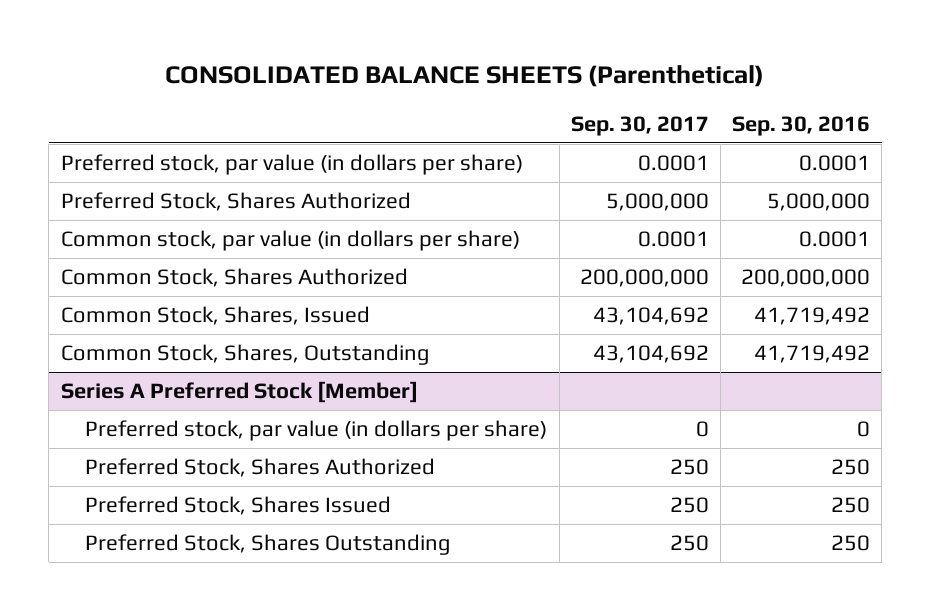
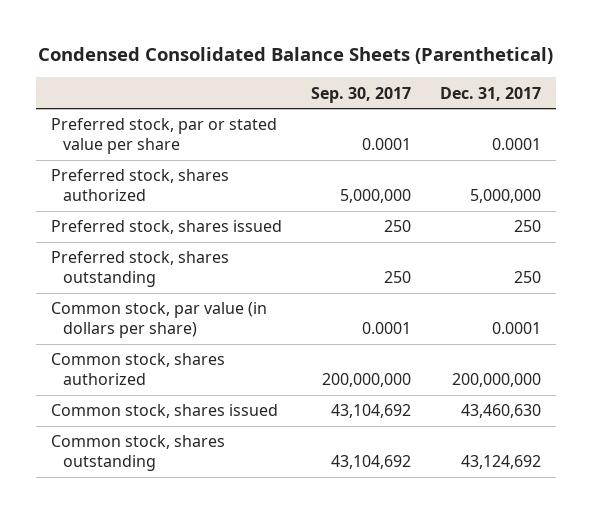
- CONSOLIDATED BALANCE SHEETS (Parenthetical)
+ Condensed Consolidated Balance Sheets (Parenthetical)
- | Sep. 30, 2017 | Sep. 30, 2016
+ | Sep. 30, 2017 | Dec. 31, 2017
- Preferred stock, par value (in dollars per share) | 0.0001 | 0.0001
- Preferred Stock, Shares Authorized | 5,000,000 | 5,000,000
+ Preferred stock, par or stated value per share | 0.0001 | 0.0001
+ Preferred stock, shares authorized | 5,000,000 | 5,000,000
+ Preferred stock, shares issued | 250 | 250
+ Preferred stock, shares outstanding | 250 | 250
- Common Stock, Shares Authorized | 200,000,000 | 200,000,000
- Common Stock, Shares, Issued | 43,104,692 | 41,719,492
- Common Stock, Shares, Outstanding | 43,104,692 | 41,719,492
- Series A Preferred Stock [Member]
- Preferred stock, par value (in dollars per share) | 0 | 0
- Preferred Stock, Shares Authorized | 250 | 250
- Preferred Stock, Shares Issued | 250 | 250
- Preferred Stock, Shares Outstanding | 250 | 250
+ Common stock, shares authorized | 200,000,000 | 200,000,000
+ Common stock, shares issued | 43,104,692 | 43,460,630
+ Common stock, shares outstanding | 43,104,692 | 43,124,692

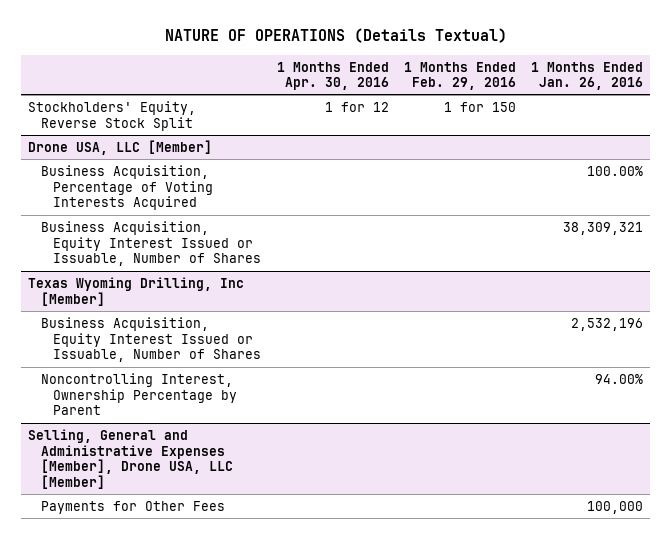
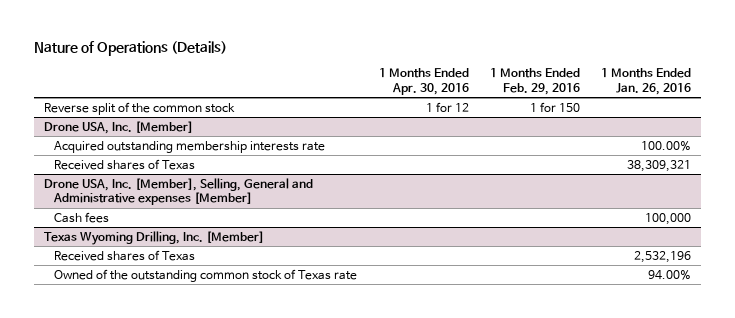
- NATURE OF OPERATIONS (Details Textual)
+ Nature of Operations (Details)
- Stockholders' Equity, Reverse Stock Split | 1 for 12 | 1 for 150 |
- Drone USA, LLC [Member]
- Business Acquisition, Percentage of Voting Interests Acquired | | | 100.00%
- Business Acquisition, Equity Interest Issued or Issuable, Number of Shares | | | 38,309,321
- Texas Wyoming Drilling, Inc [Member]
- Business Acquisition, Equity Interest Issued or Issuable, Number of Shares | | | 2,532,196
- Noncontrolling Interest, Ownership Percentage by Parent | | | 94.00%
- Selling, General and Administrative Expenses [Member], Drone USA, LLC [Member]
- Payments for Other Fees | | | 100,000
+ Reverse split of the common stock | 1 for 12 | 1 for 150 |
+ Drone USA, Inc. [Member]
+ Acquired outstanding membership interests rate | | | 100.00%
+ Received shares of Texas | | | 38,309,321
+ Drone USA, Inc. [Member], Selling, General and Administrative expenses [Member]
+ Cash fees | | | 100,000
+ Texas Wyoming Drilling, Inc. [Member]
+ Received shares of Texas | | | 2,532,196
+ Owned of the outstanding common stock of Texas rate | | | 94.00%

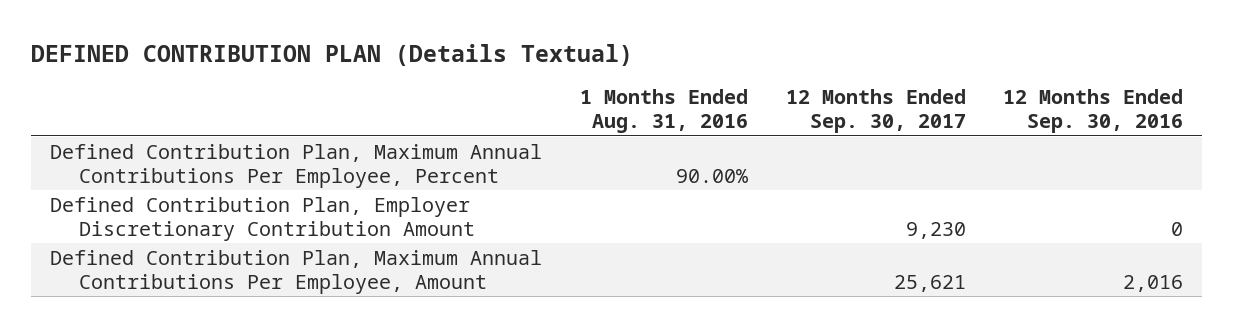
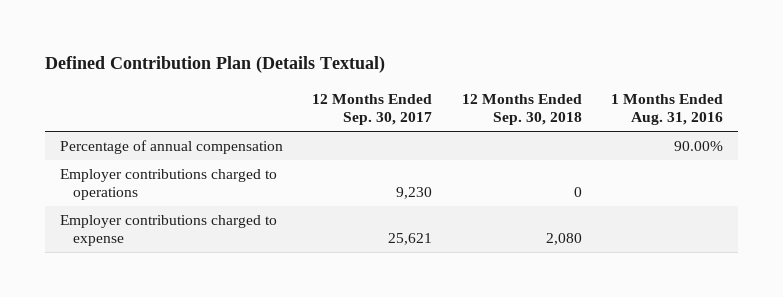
- DEFINED CONTRIBUTION PLAN (Details Textual)
+ Defined Contribution Plan (Details Textual)
- | 1 Months Ended Aug. 31, 2016 | 12 Months Ended Sep. 30, 2017 | 12 Months Ended Sep. 30, 2016
+ | 12 Months Ended Sep. 30, 2017 | 12 Months Ended Sep. 30, 2018 | 1 Months Ended Aug. 31, 2016
- Defined Contribution Plan, Maximum Annual Contributions Per Employee, Percent | 90.00% | |
- Defined Contribution Plan, Employer Discretionary Contribution Amount | | 9,230 | 0
- Defined Contribution Plan, Maximum Annual Contributions Per Employee, Amount | | 25,621 | 2,016
+ Percentage of annual compensation | | | 90.00%
+ Employer contributions charged to operations | 9,230 | 0 |
+ Employer contributions charged to expense | 25,621 | 2,080 |

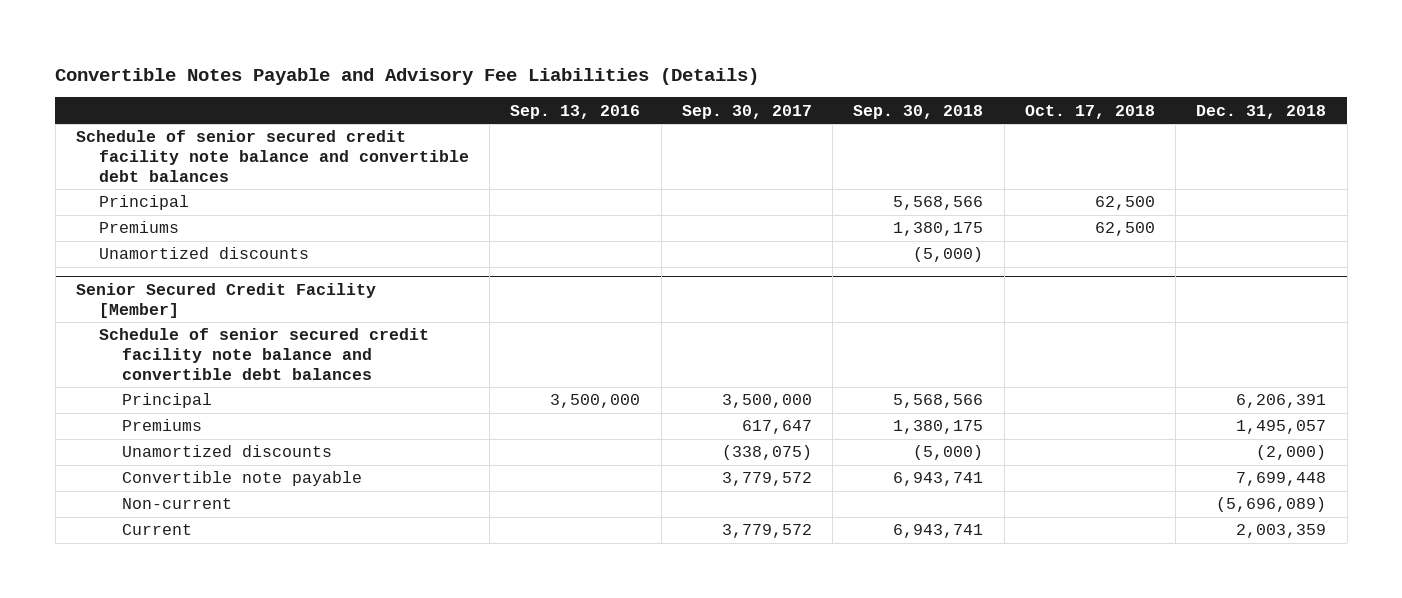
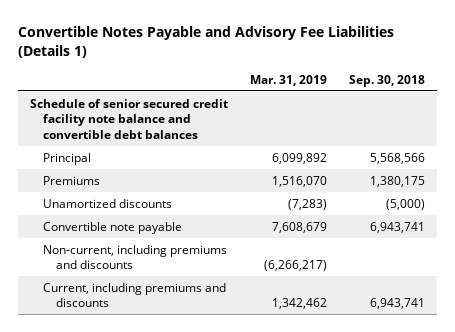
- Convertible Notes Payable and Advisory Fee Liabilities (Details)
+ Convertible Notes Payable and Advisory Fee Liabilities (Details 1)
- | Sep. 13, 2016 | Sep. 30, 2017 | Sep. 30, 2018 | Oct. 17, 2018 | Dec. 31, 2018
+ | Mar. 31, 2019 | Sep. 30, 2018
- Senior Secured Credit Facility [Member]
- Schedule of senior secured credit facility note balance and convertible debt balances
- Principal | 3,500,000 | 3,500,000 | 5,568,566 | | 6,206,391
- Premiums | | 617,647 | 1,380,175 | | 1,495,057
- Unamortized discounts | | (338,075) | (5,000) | | (2,000)
- Non-current | | | | | (5,696,089)
- Current | | 3,779,572 | 6,943,741 | | 2,003,359
+ Non-current, including premiums and discounts | (6,266,217) |
+ Current, including premiums and discounts | 1,342,462 | 6,943,741

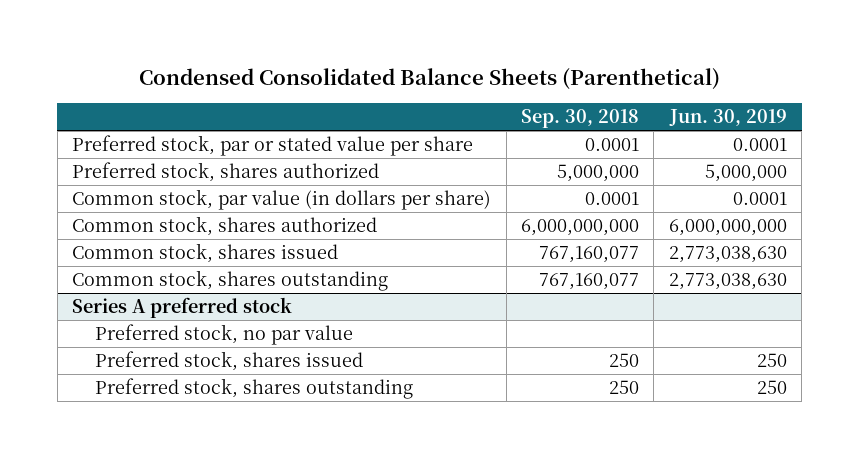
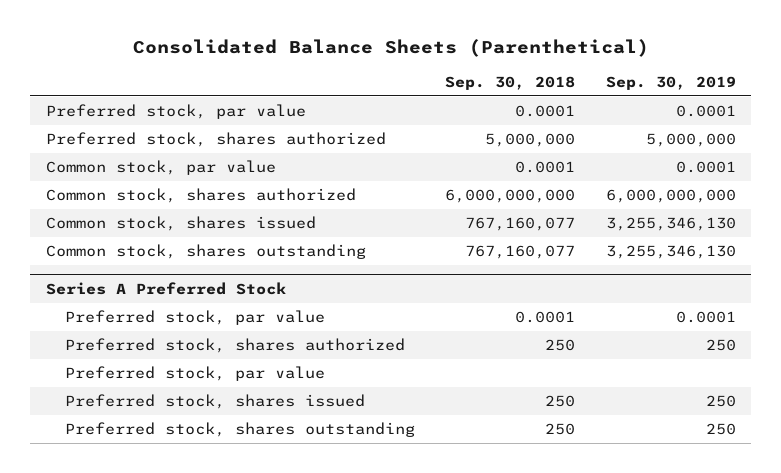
- Condensed Consolidated Balance Sheets (Parenthetical)
+ Consolidated Balance Sheets (Parenthetical)
- | Sep. 30, 2018 | Jun. 30, 2019
+ | Sep. 30, 2018 | Sep. 30, 2019
- Preferred stock, par or stated value per share | 0.0001 | 0.0001
+ Preferred stock, par value | 0.0001 | 0.0001
- Common stock, par value (in dollars per share) | 0.0001 | 0.0001
+ Common stock, par value | 0.0001 | 0.0001
- Series A preferred stock
- Preferred stock, no par value
+ Series A Preferred Stock
+ Preferred stock, par value | 0.0001 | 0.0001
+ Preferred stock, shares authorized | 250 | 250
+ Preferred stock, par value

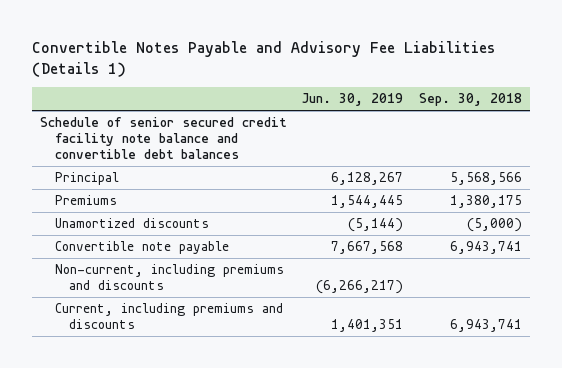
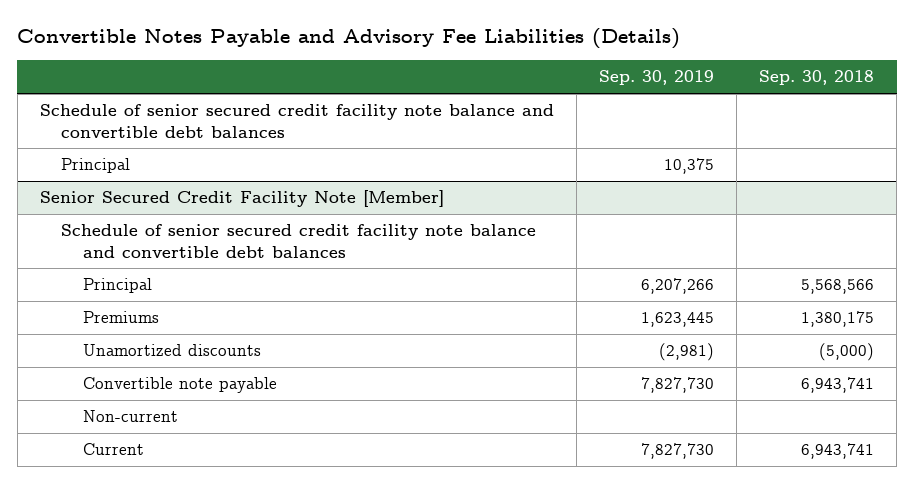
- Convertible Notes Payable and Advisory Fee Liabilities (Details 1)
+ Convertible Notes Payable and Advisory Fee Liabilities (Details)
- | Jun. 30, 2019 | Sep. 30, 2018
+ | Sep. 30, 2019 | Sep. 30, 2018
+ Principal | 10,375 |
+ Senior Secured Credit Facility Note [Member]
+ Schedule of senior secured credit facility note balance and convertible debt balances
- Non-current, including premiums and discounts | (6,266,217) |
- Current, including premiums and discounts | 1,401,351 | 6,943,741
+ Non-current
+ Current | 7,827,730 | 6,943,741

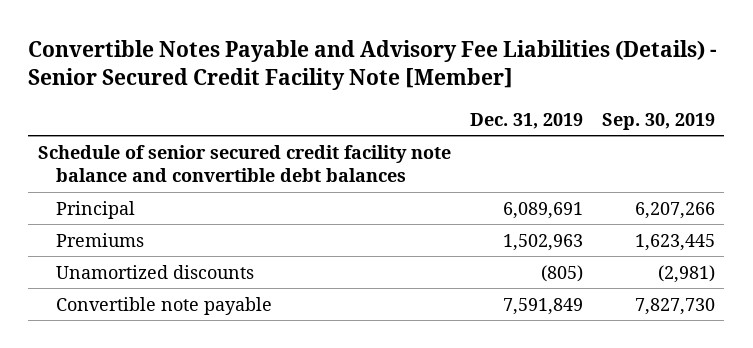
- Convertible Notes Payable and Advisory Fee Liabilities (Details)
+ Convertible Notes Payable and Advisory Fee Liabilities (Details) - Senior Secured Credit Facility Note [Member]
- | Sep. 30, 2019 | Sep. 30, 2018
+ | Dec. 31, 2019 | Sep. 30, 2019
- Principal | 10,375 |
- Senior Secured Credit Facility Note [Member]
- Schedule of senior secured credit facility note balance and convertible debt balances
- Non-current
- Current | 7,827,730 | 6,943,741

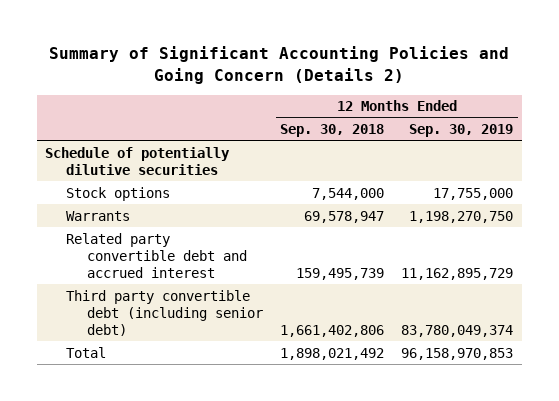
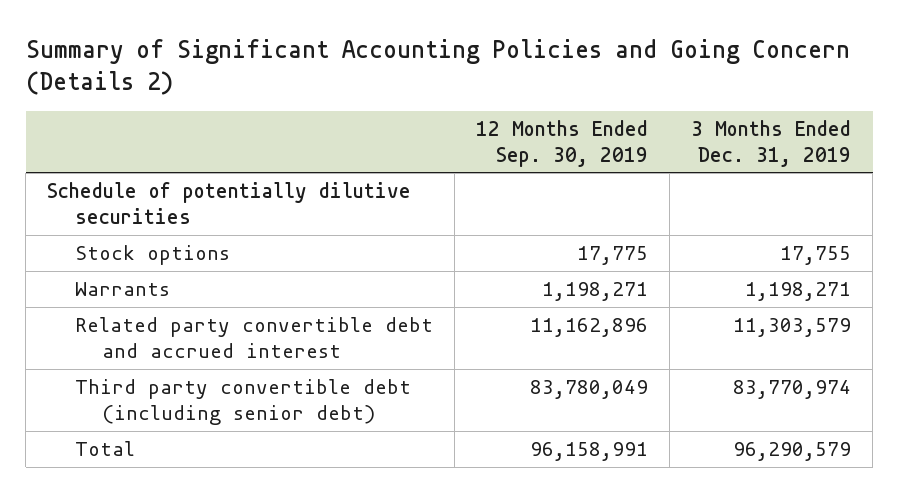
- | 12 Months Ended Sep. 30, 2018 | 12 Months Ended Sep. 30, 2019
+ | 12 Months Ended Sep. 30, 2019 | 3 Months Ended Dec. 31, 2019
- Stock options | 7,544,000 | 17,755,000
- Warrants | 69,578,947 | 1,198,270,750
- Related party convertible debt and accrued interest | 159,495,739 | 11,162,895,729
- Third party convertible debt (including senior debt) | 1,661,402,806 | 83,780,049,374
- Total | 1,898,021,492 | 96,158,970,853
+ Stock options | 17,775 | 17,755
+ Warrants | 1,198,271 | 1,198,271
+ Related party convertible debt and accrued interest | 11,162,896 | 11,303,579
+ Third party convertible debt (including senior debt) | 83,780,049 | 83,770,974
+ Total | 96,158,991 | 96,290,579

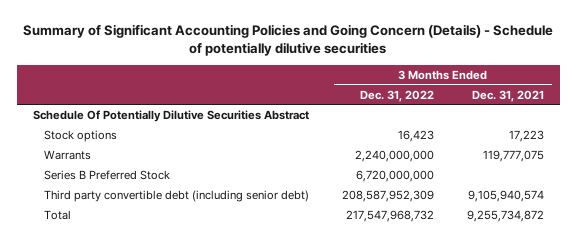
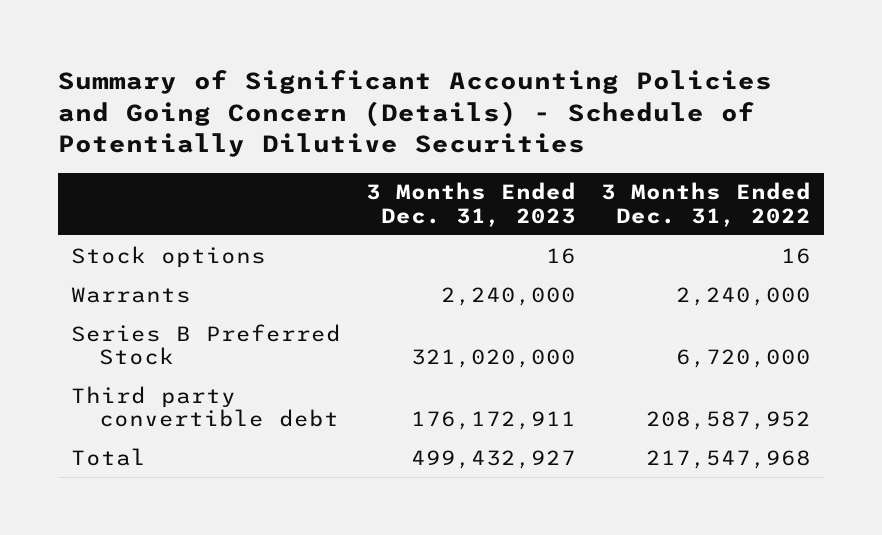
- Summary of Significant Accounting Policies and Going Concern (Details) - Schedule of potentially dilutive securities
+ Summary of Significant Accounting Policies and Going Concern (Details) - Schedule of Potentially Dilutive Securities
- | 3 Months Ended Dec. 31, 2022 | 3 Months Ended Dec. 31, 2021
+ | 3 Months Ended Dec. 31, 2023 | 3 Months Ended Dec. 31, 2022
- Schedule Of Potentially Dilutive Securities Abstract
- Stock options | 16,423 | 17,223
- Warrants | 2,240,000,000 | 119,777,075
- Series B Preferred Stock | 6,720,000,000 |
- Third party convertible debt (including senior debt) | 208,587,952,309 | 9,105,940,574
- Total | 217,547,968,732 | 9,255,734,872
+ Stock options | 16 | 16
+ Warrants | 2,240,000 | 2,240,000
+ Series B Preferred Stock | 321,020,000 | 6,720,000
+ Third party convertible debt | 176,172,911 | 208,587,952
+ Total | 499,432,927 | 217,547,968

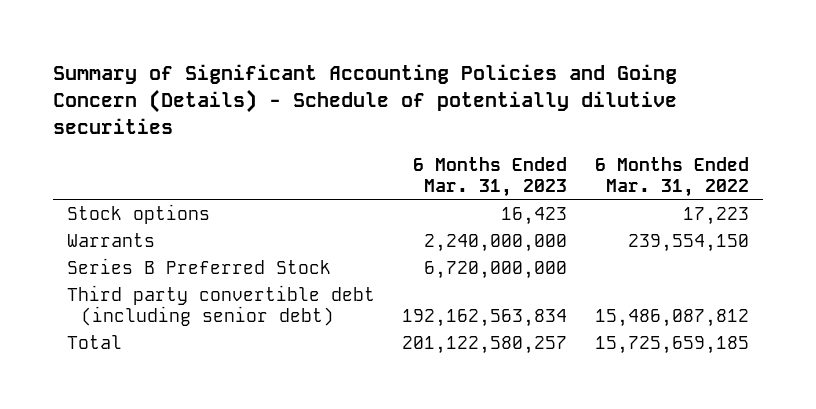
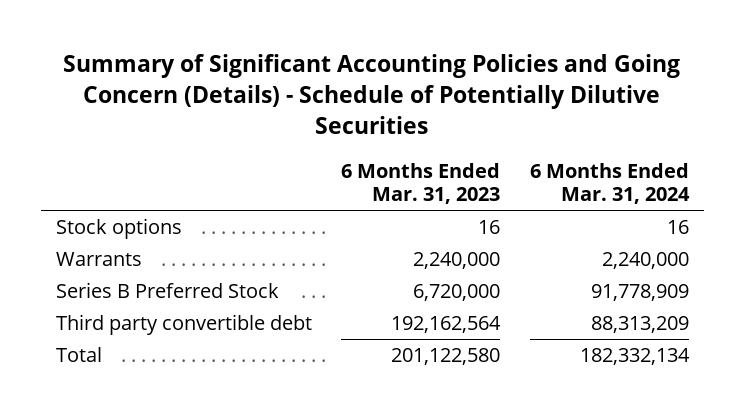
- Summary of Significant Accounting Policies and Going Concern (Details) - Schedule of potentially dilutive securities
+ Summary of Significant Accounting Policies and Going Concern (Details) - Schedule of Potentially Dilutive Securities
- | 6 Months Ended Mar. 31, 2023 | 6 Months Ended Mar. 31, 2022
+ | 6 Months Ended Mar. 31, 2023 | 6 Months Ended Mar. 31, 2024
- Stock options | 16,423 | 17,223
- Warrants | 2,240,000,000 | 239,554,150
- Series B Preferred Stock | 6,720,000,000 |
- Third party convertible debt (including senior debt) | 192,162,563,834 | 15,486,087,812
- Total | 201,122,580,257 | 15,725,659,185
+ Stock options | 16 | 16
+ Warrants | 2,240,000 | 2,240,000
+ Series B Preferred Stock | 6,720,000 | 91,778,909
+ Third party convertible debt | 192,162,564 | 88,313,209
+ Total | 201,122,580 | 182,332,134

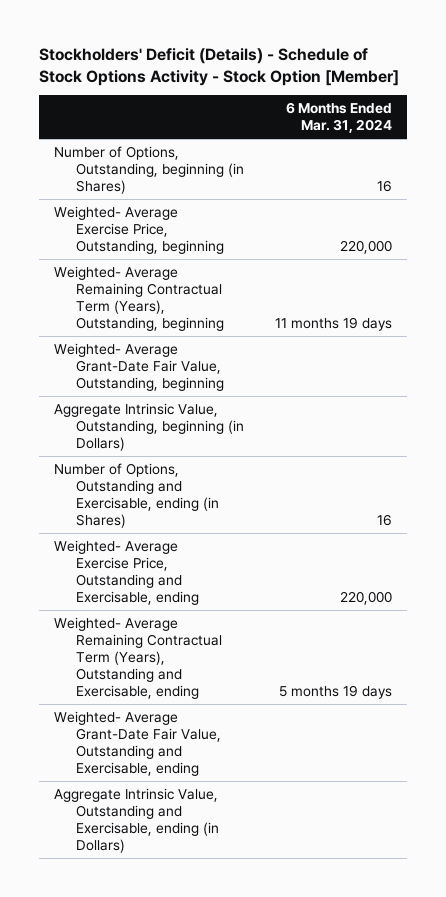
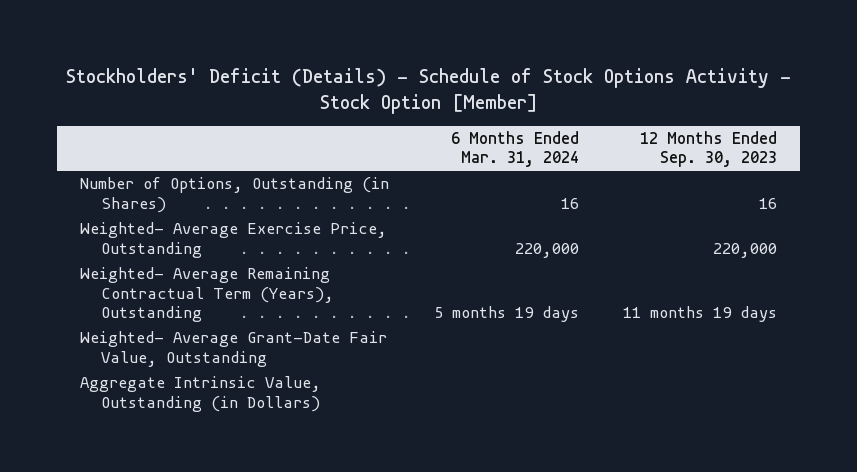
- | 6 Months Ended Mar. 31, 2024
+ | 6 Months Ended Mar. 31, 2024 | 12 Months Ended Sep. 30, 2023
- Number of Options, Outstanding, beginning (in Shares) | 16
- Weighted- Average Exercise Price, Outstanding, beginning | 220,000
- Weighted- Average Remaining Contractual Term (Years), Outstanding, beginning | 11 months 19 days
- Weighted- Average Grant-Date Fair Value, Outstanding, beginning
- Aggregate Intrinsic Value, Outstanding, beginning (in Dollars)
- Number of Options, Outstanding and Exercisable, ending (in Shares) | 16
- Weighted- Average Exercise Price, Outstanding and Exercisable, ending | 220,000
- Weighted- Average Remaining Contractual Term (Years), Outstanding and Exercisable, ending | 5 months 19 days
- Weighted- Average Grant-Date Fair Value, Outstanding and Exercisable, ending
- Aggregate Intrinsic Value, Outstanding and Exercisable, ending (in Dollars)
+ Number of Options, Outstanding (in Shares) | 16 | 16
+ Weighted- Average Exercise Price, Outstanding | 220,000 | 220,000
+ Weighted- Average Remaining Contractual Term (Years), Outstanding | 5 months 19 days | 11 months 19 days
+ Weighted- Average Grant-Date Fair Value, Outstanding
+ Aggregate Intrinsic Value, Outstanding (in Dollars)

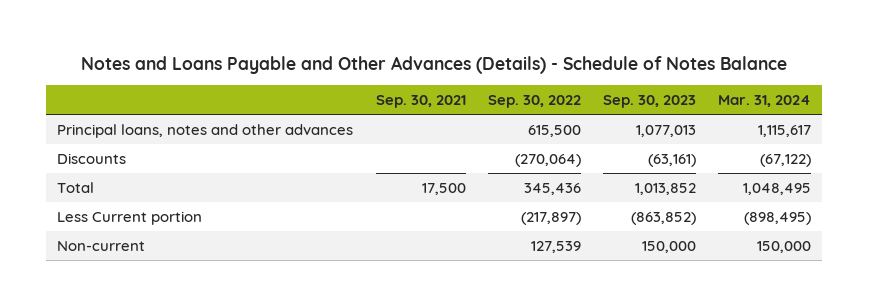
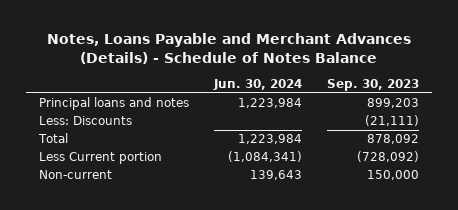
- Notes and Loans Payable and Other Advances (Details) - Schedule of Notes Balance
+ Notes, Loans Payable and Merchant Advances (Details) - Schedule of Notes Balance
- | Sep. 30, 2021 | Sep. 30, 2022 | Sep. 30, 2023 | Mar. 31, 2024
+ | Jun. 30, 2024 | Sep. 30, 2023
- Principal loans, notes and other advances | | 615,500 | 1,077,013 | 1,115,617
- Discounts | | (270,064) | (63,161) | (67,122)
- Total | 17,500 | 345,436 | 1,013,852 | 1,048,495
- Less Current portion | | (217,897) | (863,852) | (898,495)
+ Principal loans and notes | 1,223,984 | 899,203
+ Less: Discounts | | (21,111)
+ Total | 1,223,984 | 878,092
+ Less Current portion | (1,084,341) | (728,092)

